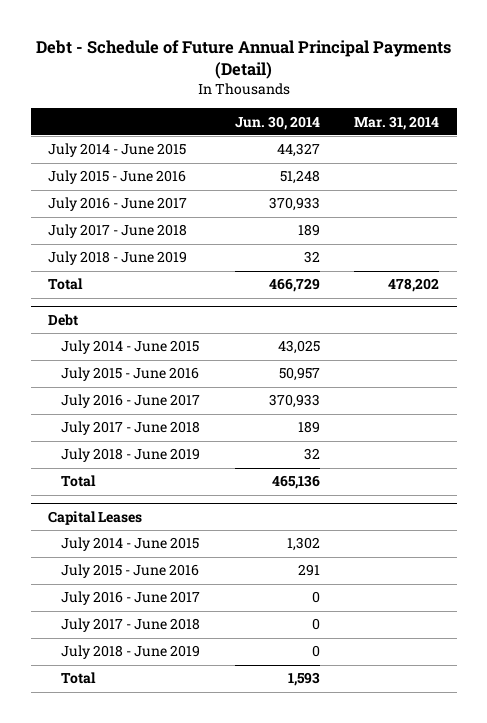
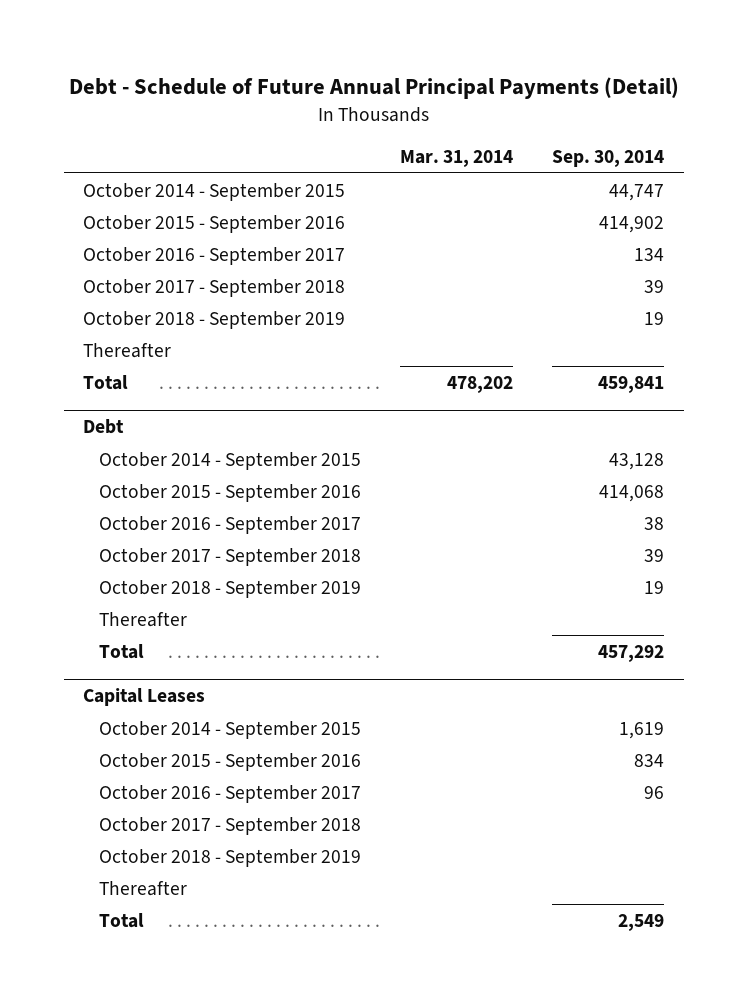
- | Jun. 30, 2014 | Mar. 31, 2014
+ | Mar. 31, 2014 | Sep. 30, 2014
- July 2014 - June 2015 | 44,327 |
- July 2015 - June 2016 | 51,248 |
- July 2016 - June 2017 | 370,933 |
- July 2017 - June 2018 | 189 |
- July 2018 - June 2019 | 32 |
+ October 2014 - September 2015 | | 44,747
+ October 2015 - September 2016 | | 414,902
+ October 2016 - September 2017 | | 134
+ October 2017 - September 2018 | | 39
+ October 2018 - September 2019 | | 19
+ Thereafter
@ Debt
- July 2014 - June 2015 | 43,025 |
- July 2015 - June 2016 | 50,957 |
- July 2016 - June 2017 | 370,933 |
- July 2017 - June 2018 | 189 |
- July 2018 - June 2019 | 32 |
+ October 2014 - September 2015 | | 43,128
+ October 2015 - September 2016 | | 414,068
+ October 2016 - September 2017 | | 38
+ October 2017 - September 2018 | | 39
+ October 2018 - September 2019 | | 19
+ Thereafter
@ Capital Leases
- July 2014 - June 2015 | 1,302 |
- July 2015 - June 2016 | 291 |
- July 2016 - June 2017 | 0 |
- July 2017 - June 2018 | 0 |
- July 2018 - June 2019 | 0 |
+ October 2014 - September 2015 | | 1,619
+ October 2015 - September 2016 | | 834
+ October 2016 - September 2017 | | 96
+ October 2017 - September 2018
+ October 2018 - September 2019
+ Thereafter

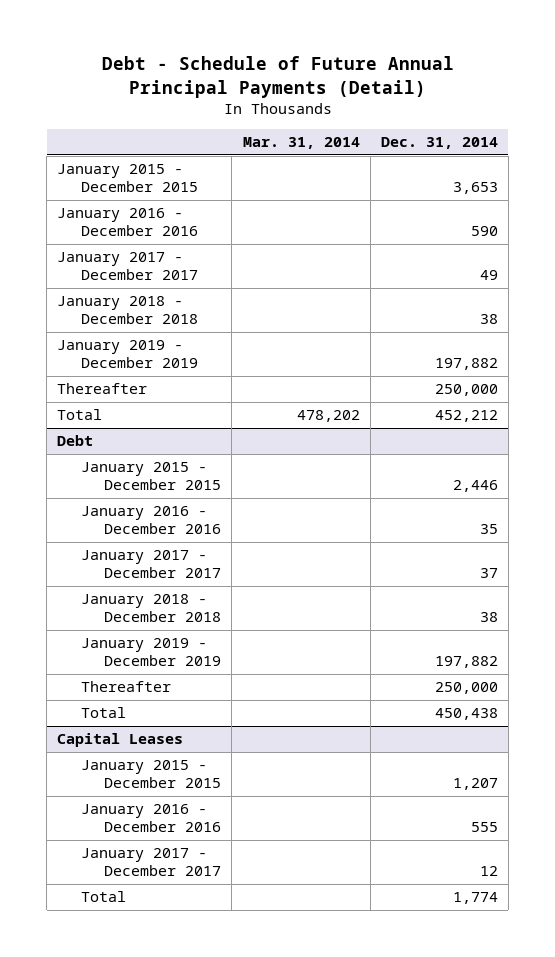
- | Mar. 31, 2014 | Sep. 30, 2014
+ | Mar. 31, 2014 | Dec. 31, 2014
- October 2014 - September 2015 | | 44,747
- October 2015 - September 2016 | | 414,902
- October 2016 - September 2017 | | 134
- October 2017 - September 2018 | | 39
- October 2018 - September 2019 | | 19
+ January 2015 - December 2015 | | 3,653
+ January 2016 - December 2016 | | 590
+ January 2017 - December 2017 | | 49
+ January 2018 - December 2018 | | 38
+ January 2019 - December 2019 | | 197,882
@ Debt
- October 2014 - September 2015 | | 43,128
- October 2015 - September 2016 | | 414,068
- October 2016 - September 2017 | | 38
- October 2017 - September 2018 | | 39
- October 2018 - September 2019 | | 19
+ January 2015 - December 2015 | | 2,446
+ January 2016 - December 2016 | | 35
+ January 2017 - December 2017 | | 37
+ January 2018 - December 2018 | | 38
+ January 2019 - December 2019 | | 197,882
@ Capital Leases
- October 2014 - September 2015 | | 1,619
- October 2015 - September 2016 | | 834
- October 2016 - September 2017 | | 96
- October 2017 - September 2018
- October 2018 - September 2019
- Thereafter
+ January 2015 - December 2015 | | 1,207
+ January 2016 - December 2016 | | 555
+ January 2017 - December 2017 | | 12

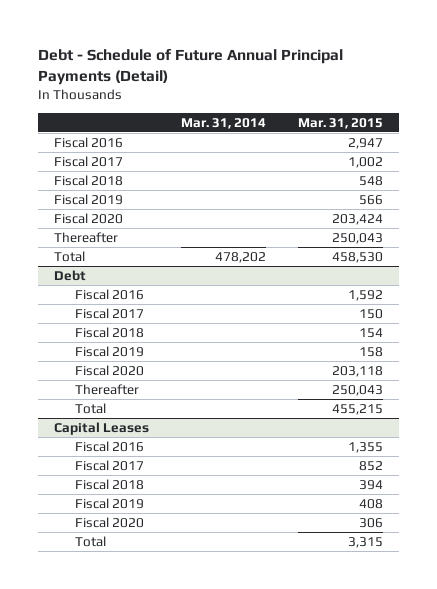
- | Mar. 31, 2014 | Dec. 31, 2014
+ | Mar. 31, 2014 | Mar. 31, 2015
- January 2015 - December 2015 | | 3,653
- January 2016 - December 2016 | | 590
- January 2017 - December 2017 | | 49
- January 2018 - December 2018 | | 38
- January 2019 - December 2019 | | 197,882
+ Fiscal 2016 | | 2,947
+ Fiscal 2017 | | 1,002
+ Fiscal 2018 | | 548
+ Fiscal 2019 | | 566
+ Fiscal 2020 | | 203,424
@ Debt
- January 2015 - December 2015 | | 2,446
- January 2016 - December 2016 | | 35
- January 2017 - December 2017 | | 37
- January 2018 - December 2018 | | 38
- January 2019 - December 2019 | | 197,882
+ Fiscal 2016 | | 1,592
+ Fiscal 2017 | | 150
+ Fiscal 2018 | | 154
+ Fiscal 2019 | | 158
+ Fiscal 2020 | | 203,118
@ Capital Leases
- January 2015 - December 2015 | | 1,207
- January 2016 - December 2016 | | 555
- January 2017 - December 2017 | | 12
+ Fiscal 2016 | | 1,355
+ Fiscal 2017 | | 852
+ Fiscal 2018 | | 394
+ Fiscal 2019 | | 408
+ Fiscal 2020 | | 306

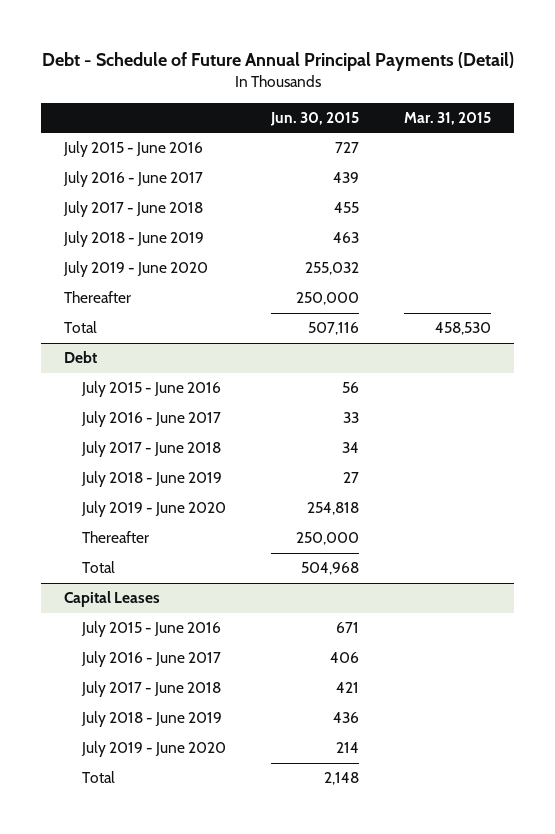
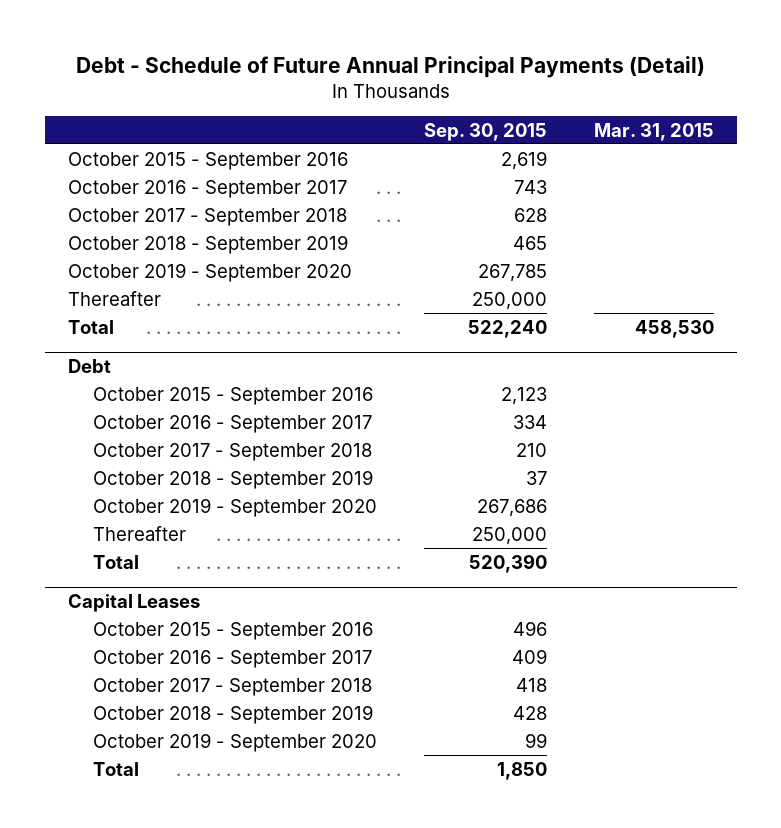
- | Jun. 30, 2015 | Mar. 31, 2015
+ | Sep. 30, 2015 | Mar. 31, 2015
- July 2015 - June 2016 | 727 |
- July 2016 - June 2017 | 439 |
- July 2017 - June 2018 | 455 |
- July 2018 - June 2019 | 463 |
- July 2019 - June 2020 | 255,032 |
+ October 2015 - September 2016 | 2,619 |
+ October 2016 - September 2017 | 743 |
+ October 2017 - September 2018 | 628 |
+ October 2018 - September 2019 | 465 |
+ October 2019 - September 2020 | 267,785 |
@ Debt
- July 2015 - June 2016 | 56 |
- July 2016 - June 2017 | 33 |
- July 2017 - June 2018 | 34 |
- July 2018 - June 2019 | 27 |
- July 2019 - June 2020 | 254,818 |
+ October 2015 - September 2016 | 2,123 |
+ October 2016 - September 2017 | 334 |
+ October 2017 - September 2018 | 210 |
+ October 2018 - September 2019 | 37 |
+ October 2019 - September 2020 | 267,686 |
@ Capital Leases
- July 2015 - June 2016 | 671 |
- July 2016 - June 2017 | 406 |
- July 2017 - June 2018 | 421 |
- July 2018 - June 2019 | 436 |
- July 2019 - June 2020 | 214 |
+ October 2015 - September 2016 | 496 |
+ October 2016 - September 2017 | 409 |
+ October 2017 - September 2018 | 418 |
+ October 2018 - September 2019 | 428 |
+ October 2019 - September 2020 | 99 |

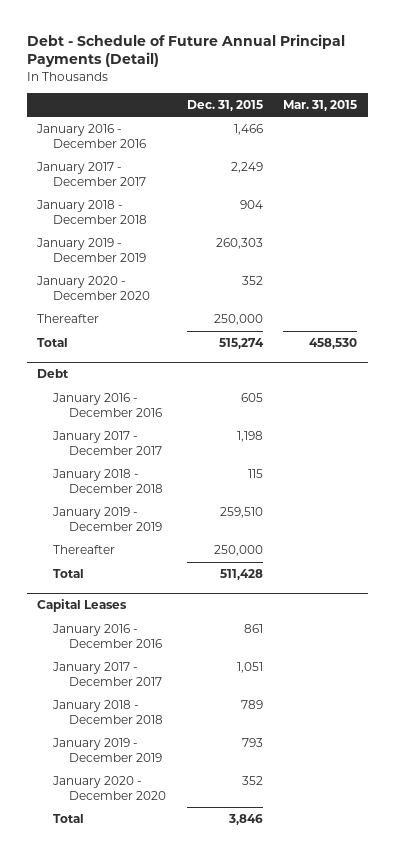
- | Sep. 30, 2015 | Mar. 31, 2015
+ | Dec. 31, 2015 | Mar. 31, 2015
- October 2015 - September 2016 | 2,619 |
- October 2016 - September 2017 | 743 |
- October 2017 - September 2018 | 628 |
- October 2018 - September 2019 | 465 |
- October 2019 - September 2020 | 267,785 |
+ January 2016 - December 2016 | 1,466 |
+ January 2017 - December 2017 | 2,249 |
+ January 2018 - December 2018 | 904 |
+ January 2019 - December 2019 | 260,303 |
+ January 2020 - December 2020 | 352 |
@ Debt
- October 2015 - September 2016 | 2,123 |
- October 2016 - September 2017 | 334 |
- October 2017 - September 2018 | 210 |
- October 2018 - September 2019 | 37 |
- October 2019 - September 2020 | 267,686 |
+ January 2016 - December 2016 | 605 |
+ January 2017 - December 2017 | 1,198 |
+ January 2018 - December 2018 | 115 |
+ January 2019 - December 2019 | 259,510 |
@ Capital Leases
- October 2015 - September 2016 | 496 |
- October 2016 - September 2017 | 409 |
- October 2017 - September 2018 | 418 |
- October 2018 - September 2019 | 428 |
- October 2019 - September 2020 | 99 |
+ January 2016 - December 2016 | 861 |
+ January 2017 - December 2017 | 1,051 |
+ January 2018 - December 2018 | 789 |
+ January 2019 - December 2019 | 793 |
+ January 2020 - December 2020 | 352 |

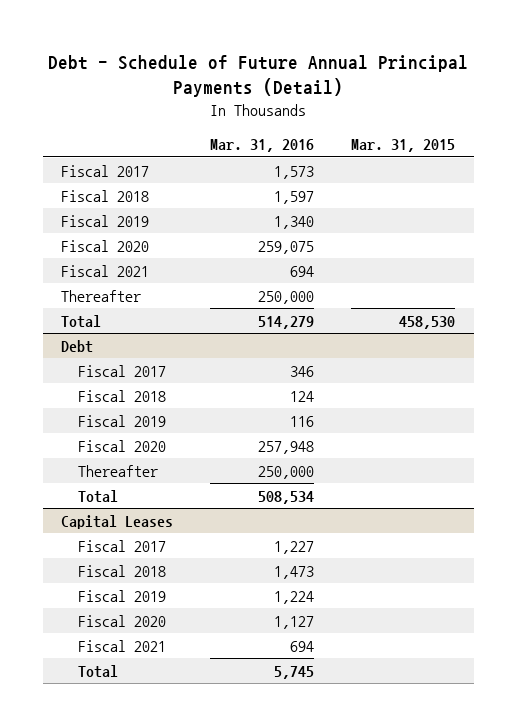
- | Dec. 31, 2015 | Mar. 31, 2015
+ | Mar. 31, 2016 | Mar. 31, 2015
- January 2016 - December 2016 | 1,466 |
- January 2017 - December 2017 | 2,249 |
- January 2018 - December 2018 | 904 |
- January 2019 - December 2019 | 260,303 |
- January 2020 - December 2020 | 352 |
+ Fiscal 2017 | 1,573 |
+ Fiscal 2018 | 1,597 |
+ Fiscal 2019 | 1,340 |
+ Fiscal 2020 | 259,075 |
+ Fiscal 2021 | 694 |
@ Debt
- January 2016 - December 2016 | 605 |
- January 2017 - December 2017 | 1,198 |
- January 2018 - December 2018 | 115 |
- January 2019 - December 2019 | 259,510 |
+ Fiscal 2017 | 346 |
+ Fiscal 2018 | 124 |
+ Fiscal 2019 | 116 |
+ Fiscal 2020 | 257,948 |
@ Capital Leases
- January 2016 - December 2016 | 861 |
- January 2017 - December 2017 | 1,051 |
- January 2018 - December 2018 | 789 |
- January 2019 - December 2019 | 793 |
- January 2020 - December 2020 | 352 |
+ Fiscal 2017 | 1,227 |
+ Fiscal 2018 | 1,473 |
+ Fiscal 2019 | 1,224 |
+ Fiscal 2020 | 1,127 |
+ Fiscal 2021 | 694 |

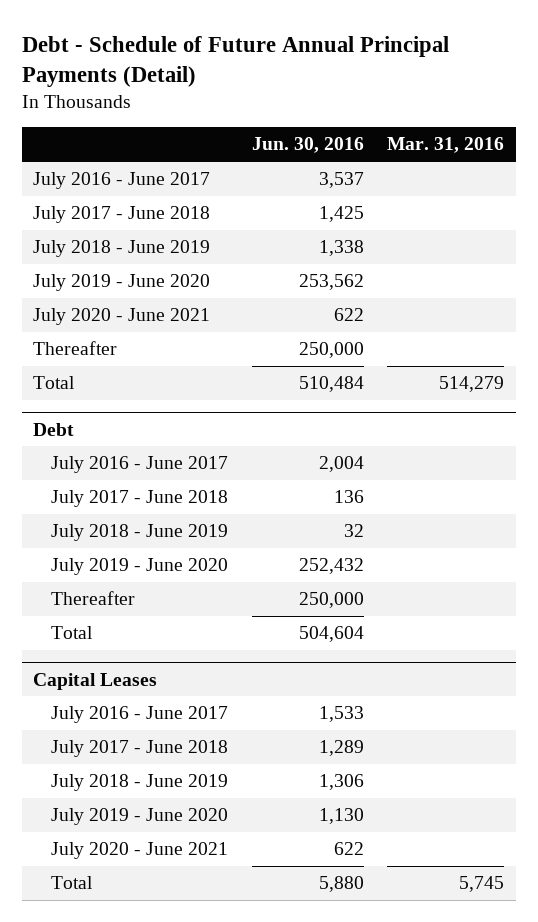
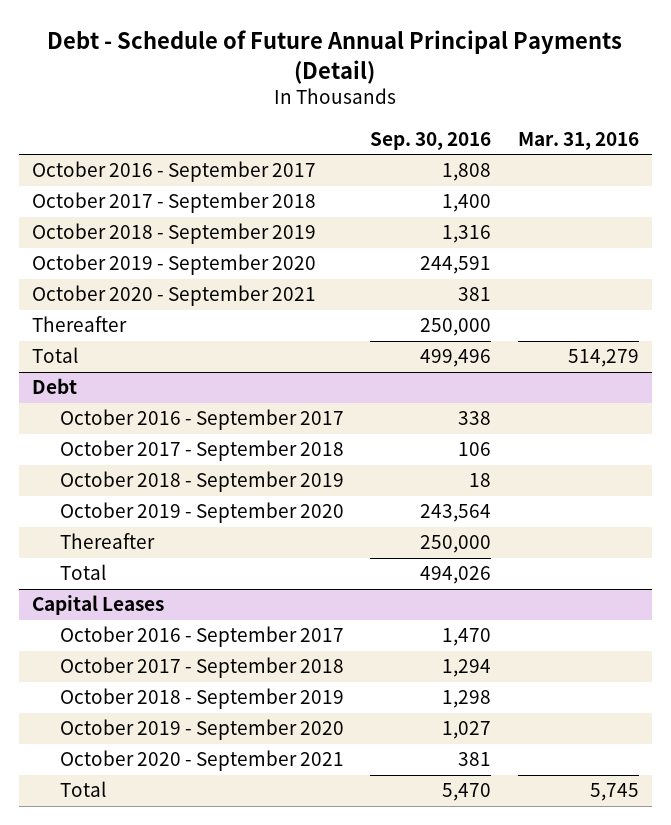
- | Jun. 30, 2016 | Mar. 31, 2016
+ | Sep. 30, 2016 | Mar. 31, 2016
- July 2016 - June 2017 | 3,537 |
- July 2017 - June 2018 | 1,425 |
- July 2018 - June 2019 | 1,338 |
- July 2019 - June 2020 | 253,562 |
- July 2020 - June 2021 | 622 |
+ October 2016 - September 2017 | 1,808 |
+ October 2017 - September 2018 | 1,400 |
+ October 2018 - September 2019 | 1,316 |
+ October 2019 - September 2020 | 244,591 |
+ October 2020 - September 2021 | 381 |
@ Debt
- July 2016 - June 2017 | 2,004 |
- July 2017 - June 2018 | 136 |
- July 2018 - June 2019 | 32 |
- July 2019 - June 2020 | 252,432 |
+ October 2016 - September 2017 | 338 |
+ October 2017 - September 2018 | 106 |
+ October 2018 - September 2019 | 18 |
+ October 2019 - September 2020 | 243,564 |
@ Capital Leases
- July 2016 - June 2017 | 1,533 |
- July 2017 - June 2018 | 1,289 |
- July 2018 - June 2019 | 1,306 |
- July 2019 - June 2020 | 1,130 |
- July 2020 - June 2021 | 622 |
+ October 2016 - September 2017 | 1,470 |
+ October 2017 - September 2018 | 1,294 |
+ October 2018 - September 2019 | 1,298 |
+ October 2019 - September 2020 | 1,027 |
+ October 2020 - September 2021 | 381 |

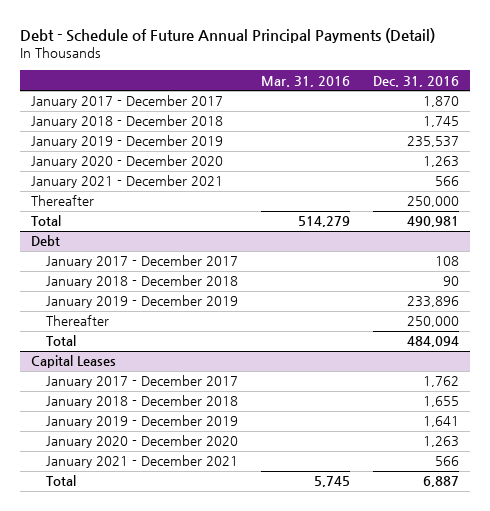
- | Sep. 30, 2016 | Mar. 31, 2016
+ | Mar. 31, 2016 | Dec. 31, 2016
- October 2016 - September 2017 | 1,808 |
- October 2017 - September 2018 | 1,400 |
- October 2018 - September 2019 | 1,316 |
- October 2019 - September 2020 | 244,591 |
- October 2020 - September 2021 | 381 |
+ January 2017 - December 2017 | | 1,870
+ January 2018 - December 2018 | | 1,745
+ January 2019 - December 2019 | | 235,537
+ January 2020 - December 2020 | | 1,263
+ January 2021 - December 2021 | | 566
@ Debt
- October 2016 - September 2017 | 338 |
- October 2017 - September 2018 | 106 |
- October 2018 - September 2019 | 18 |
- October 2019 - September 2020 | 243,564 |
+ January 2017 - December 2017 | | 108
+ January 2018 - December 2018 | | 90
+ January 2019 - December 2019 | | 233,896
@ Capital Leases
- October 2016 - September 2017 | 1,470 |
- October 2017 - September 2018 | 1,294 |
- October 2018 - September 2019 | 1,298 |
- October 2019 - September 2020 | 1,027 |
- October 2020 - September 2021 | 381 |
+ January 2017 - December 2017 | | 1,762
+ January 2018 - December 2018 | | 1,655
+ January 2019 - December 2019 | | 1,641
+ January 2020 - December 2020 | | 1,263
+ January 2021 - December 2021 | | 566

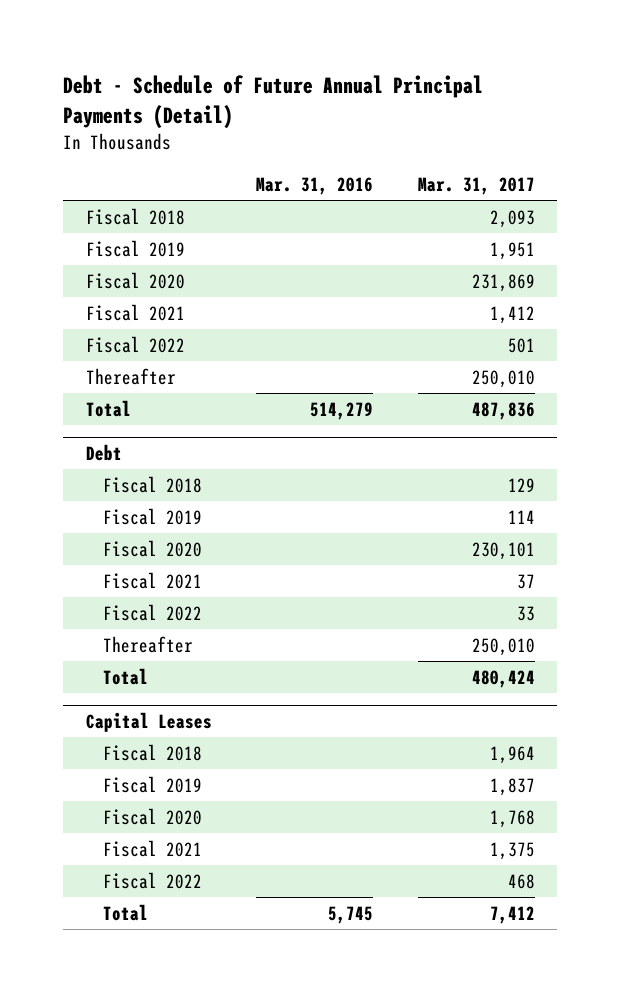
- | Mar. 31, 2016 | Dec. 31, 2016
+ | Mar. 31, 2016 | Mar. 31, 2017
- January 2017 - December 2017 | | 1,870
- January 2018 - December 2018 | | 1,745
- January 2019 - December 2019 | | 235,537
- January 2020 - December 2020 | | 1,263
- January 2021 - December 2021 | | 566
+ Fiscal 2018 | | 2,093
+ Fiscal 2019 | | 1,951
+ Fiscal 2020 | | 231,869
+ Fiscal 2021 | | 1,412
+ Fiscal 2022 | | 501
@ Debt
- January 2017 - December 2017 | | 108
- January 2018 - December 2018 | | 90
- January 2019 - December 2019 | | 233,896
+ Fiscal 2018 | | 129
+ Fiscal 2019 | | 114
+ Fiscal 2020 | | 230,101
+ Fiscal 2021 | | 37
+ Fiscal 2022 | | 33
@ Capital Leases
- January 2017 - December 2017 | | 1,762
- January 2018 - December 2018 | | 1,655
- January 2019 - December 2019 | | 1,641
- January 2020 - December 2020 | | 1,263
- January 2021 - December 2021 | | 566
+ Fiscal 2018 | | 1,964
+ Fiscal 2019 | | 1,837
+ Fiscal 2020 | | 1,768
+ Fiscal 2021 | | 1,375
+ Fiscal 2022 | | 468

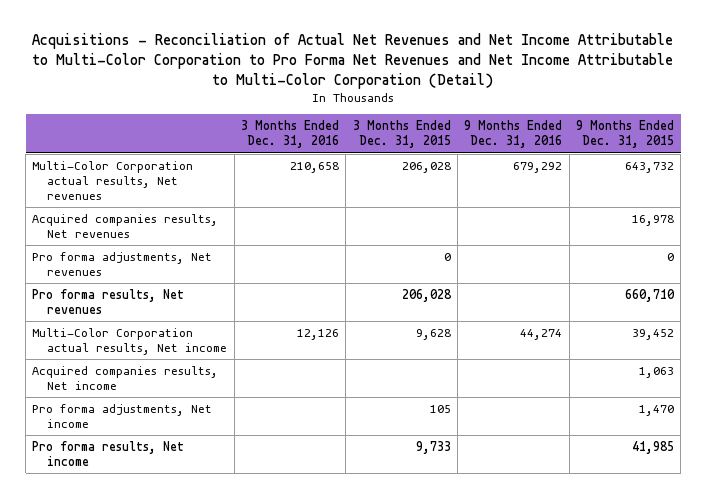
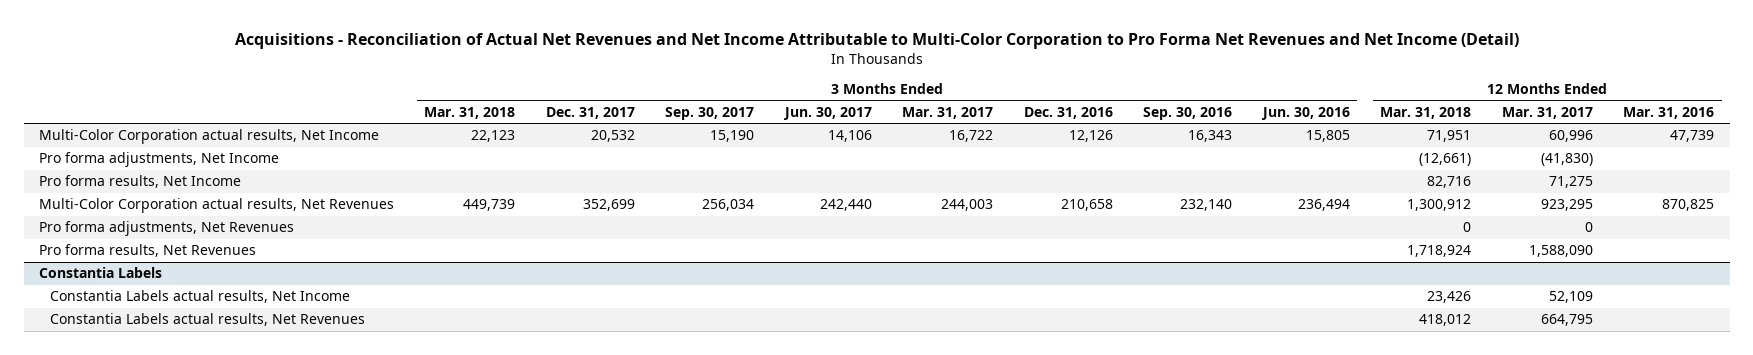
- Acquisitions - Reconciliation of Actual Net Revenues and Net Income Attributable to Multi-Color Corporation to Pro Forma Net Revenues and Net Income Attributable to Multi-Color Corporation (Detail)
+ Acquisitions - Reconciliation of Actual Net Revenues and Net Income Attributable to Multi-Color Corporation to Pro Forma Net Revenues and Net Income (Detail)
- | 3 Months Ended Dec. 31, 2016 | 3 Months Ended Dec. 31, 2015 | 9 Months Ended Dec. 31, 2016 | 9 Months Ended Dec. 31, 2015
+ | 3 Months Ended Mar. 31, 2018 | 3 Months Ended Dec. 31, 2017 | 3 Months Ended Sep. 30, 2017 | 3 Months Ended Jun. 30, 2017 | 3 Months Ended Mar. 31, 2017 | 3 Months Ended Dec. 31, 2016 | 3 Months Ended Sep. 30, 2016 | 3 Months Ended Jun. 30, 2016 | 12 Months Ended Mar. 31, 2018 | 12 Months Ended Mar. 31, 2017 | 12 Months Ended Mar. 31, 2016
- Multi-Color Corporation actual results, Net revenues | 210,658 | 206,028 | 679,292 | 643,732
- Acquired companies results, Net revenues | | | | 16,978
- Pro forma adjustments, Net revenues | | 0 | | 0
- Pro forma results, Net revenues | | 206,028 | | 660,710
- Multi-Color Corporation actual results, Net income | 12,126 | 9,628 | 44,274 | 39,452
- Acquired companies results, Net income | | | | 1,063
- Pro forma adjustments, Net income | | 105 | | 1,470
- Pro forma results, Net income | | 9,733 | | 41,985
+ Multi-Color Corporation actual results, Net Income | 22,123 | 20,532 | 15,190 | 14,106 | 16,722 | 12,126 | 16,343 | 15,805 | 71,951 | 60,996 | 47,739
+ Pro forma adjustments, Net Income | | | | | | | | | (12,661) | (41,830) |
+ Pro forma results, Net Income | | | | | | | | | 82,716 | 71,275 |
+ Multi-Color Corporation actual results, Net Revenues | 449,739 | 352,699 | 256,034 | 242,440 | 244,003 | 210,658 | 232,140 | 236,494 | 1,300,912 | 923,295 | 870,825
+ Pro forma adjustments, Net Revenues | | | | | | | | | 0 | 0 |
+ Pro forma results, Net Revenues | | | | | | | | | 1,718,924 | 1,588,090 |
+ Constantia Labels
+ Constantia Labels actual results, Net Income | | | | | | | | | 23,426 | 52,109 |
+ Constantia Labels actual results, Net Revenues | | | | | | | | | 418,012 | 664,795 |

